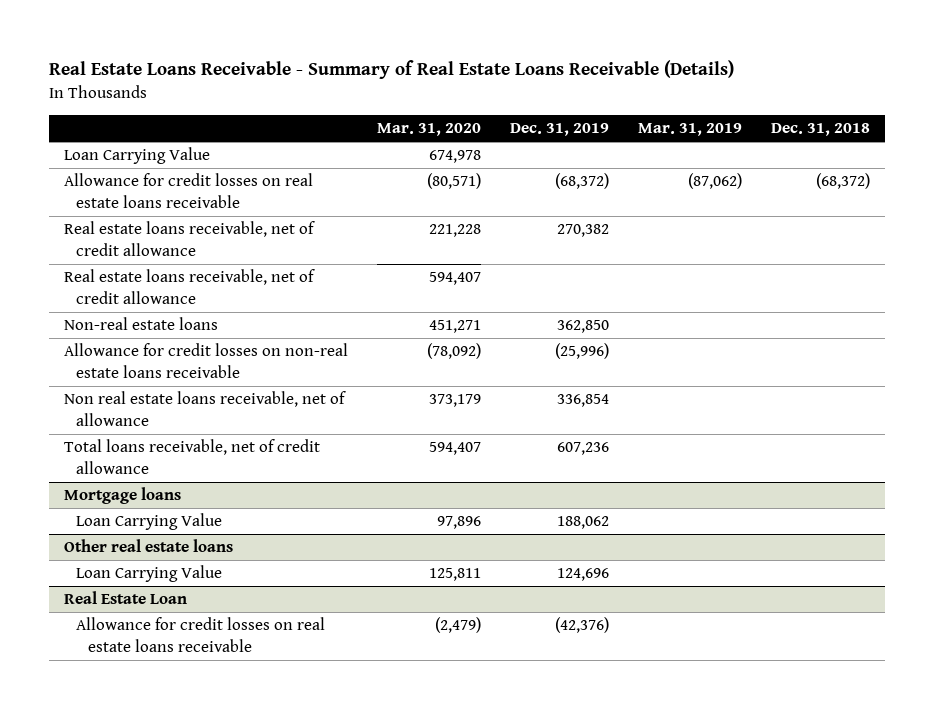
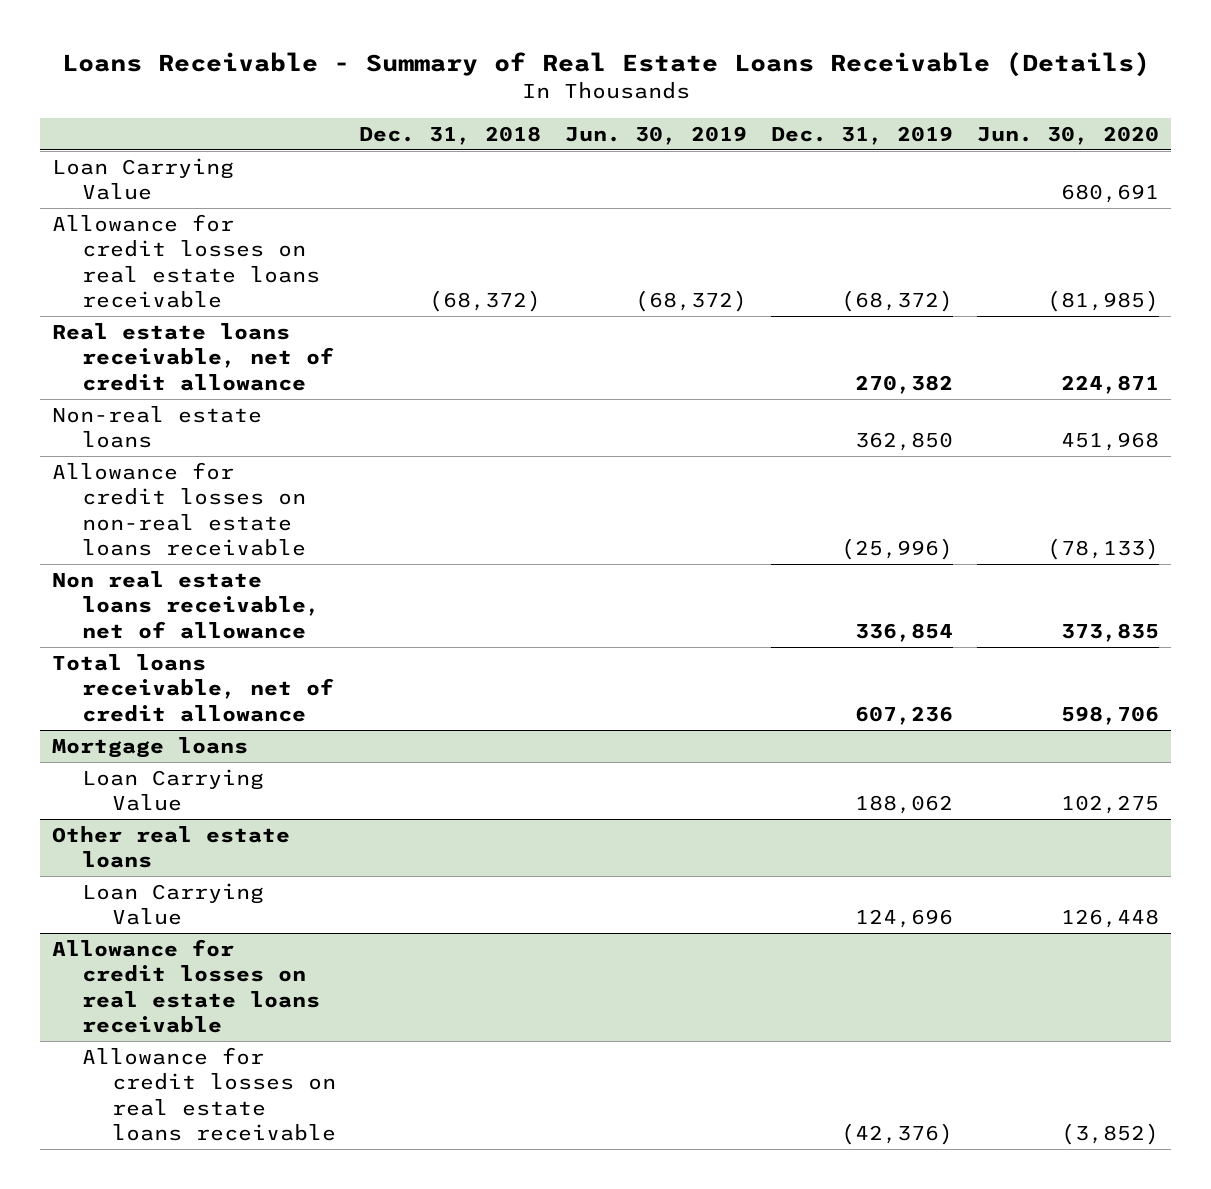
- Real Estate Loans Receivable - Summary of Real Estate Loans Receivable (Details)
+ Loans Receivable - Summary of Real Estate Loans Receivable (Details)
- | Mar. 31, 2020 | Dec. 31, 2019 | Mar. 31, 2019 | Dec. 31, 2018
+ | Dec. 31, 2018 | Jun. 30, 2019 | Dec. 31, 2019 | Jun. 30, 2020
- Real estate loans receivable, net of credit allowance | 594,407 | | |
- Real Estate Loan
+ Allowance for credit losses on real estate loans receivable

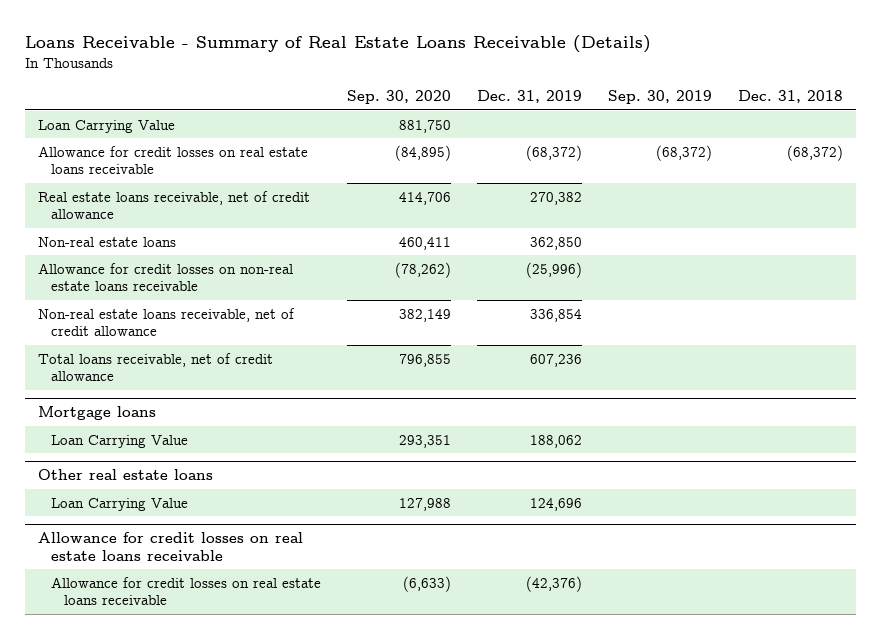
- | Dec. 31, 2018 | Jun. 30, 2019 | Dec. 31, 2019 | Jun. 30, 2020
+ | Sep. 30, 2020 | Dec. 31, 2019 | Sep. 30, 2019 | Dec. 31, 2018
- Non real estate loans receivable, net of allowance | | | 336,854 | 373,835
+ Non-real estate loans receivable, net of credit allowance | 382,149 | 336,854 | |

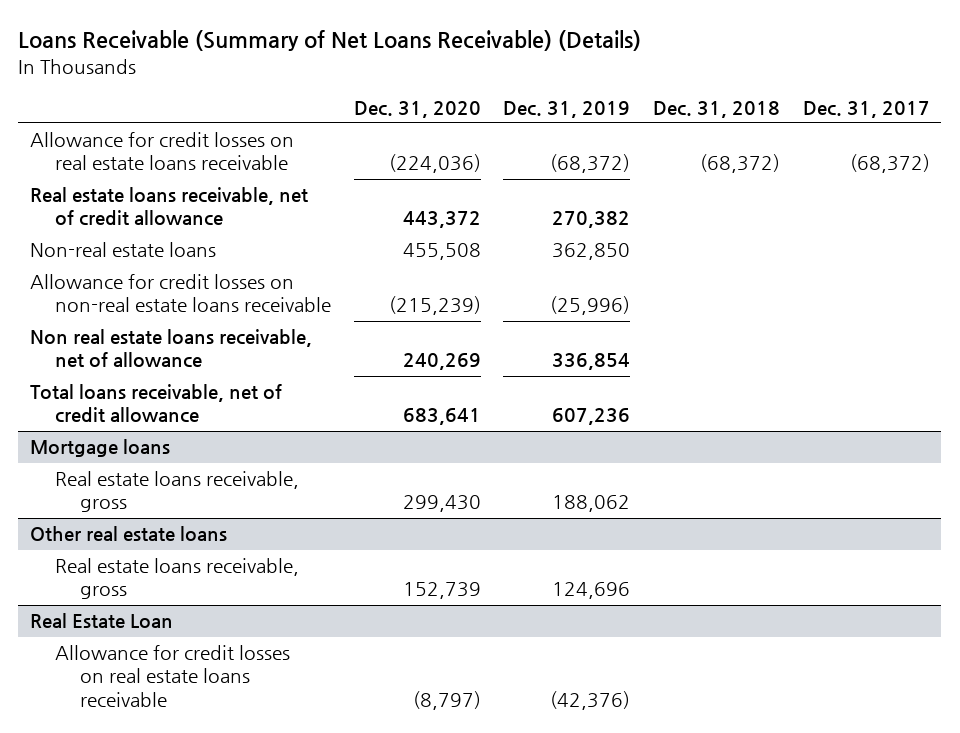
- Loans Receivable - Summary of Real Estate Loans Receivable (Details)
+ Loans Receivable (Summary of Net Loans Receivable) (Details)
- | Sep. 30, 2020 | Dec. 31, 2019 | Sep. 30, 2019 | Dec. 31, 2018
+ | Dec. 31, 2020 | Dec. 31, 2019 | Dec. 31, 2018 | Dec. 31, 2017
- Loan Carrying Value | 881,750 | | |
- Non-real estate loans receivable, net of credit allowance | 382,149 | 336,854 | |
+ Non real estate loans receivable, net of allowance | 240,269 | 336,854 | |
@ Mortgage loans
- Loan Carrying Value | 293,351 | 188,062 | |
+ Real estate loans receivable, gross | 299,430 | 188,062 | |
@ Other real estate loans
- Loan Carrying Value | 127,988 | 124,696 | |
- Allowance for credit losses on real estate loans receivable
@ Other real estate loans
+ Real estate loans receivable, gross | 152,739 | 124,696 | |
+ Real Estate Loan

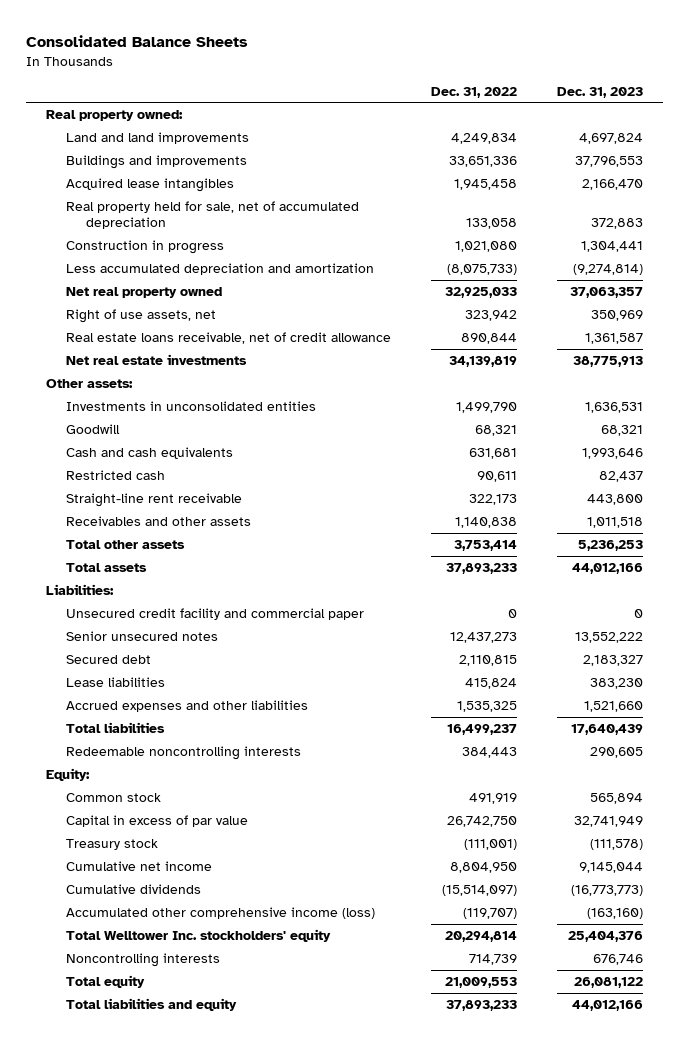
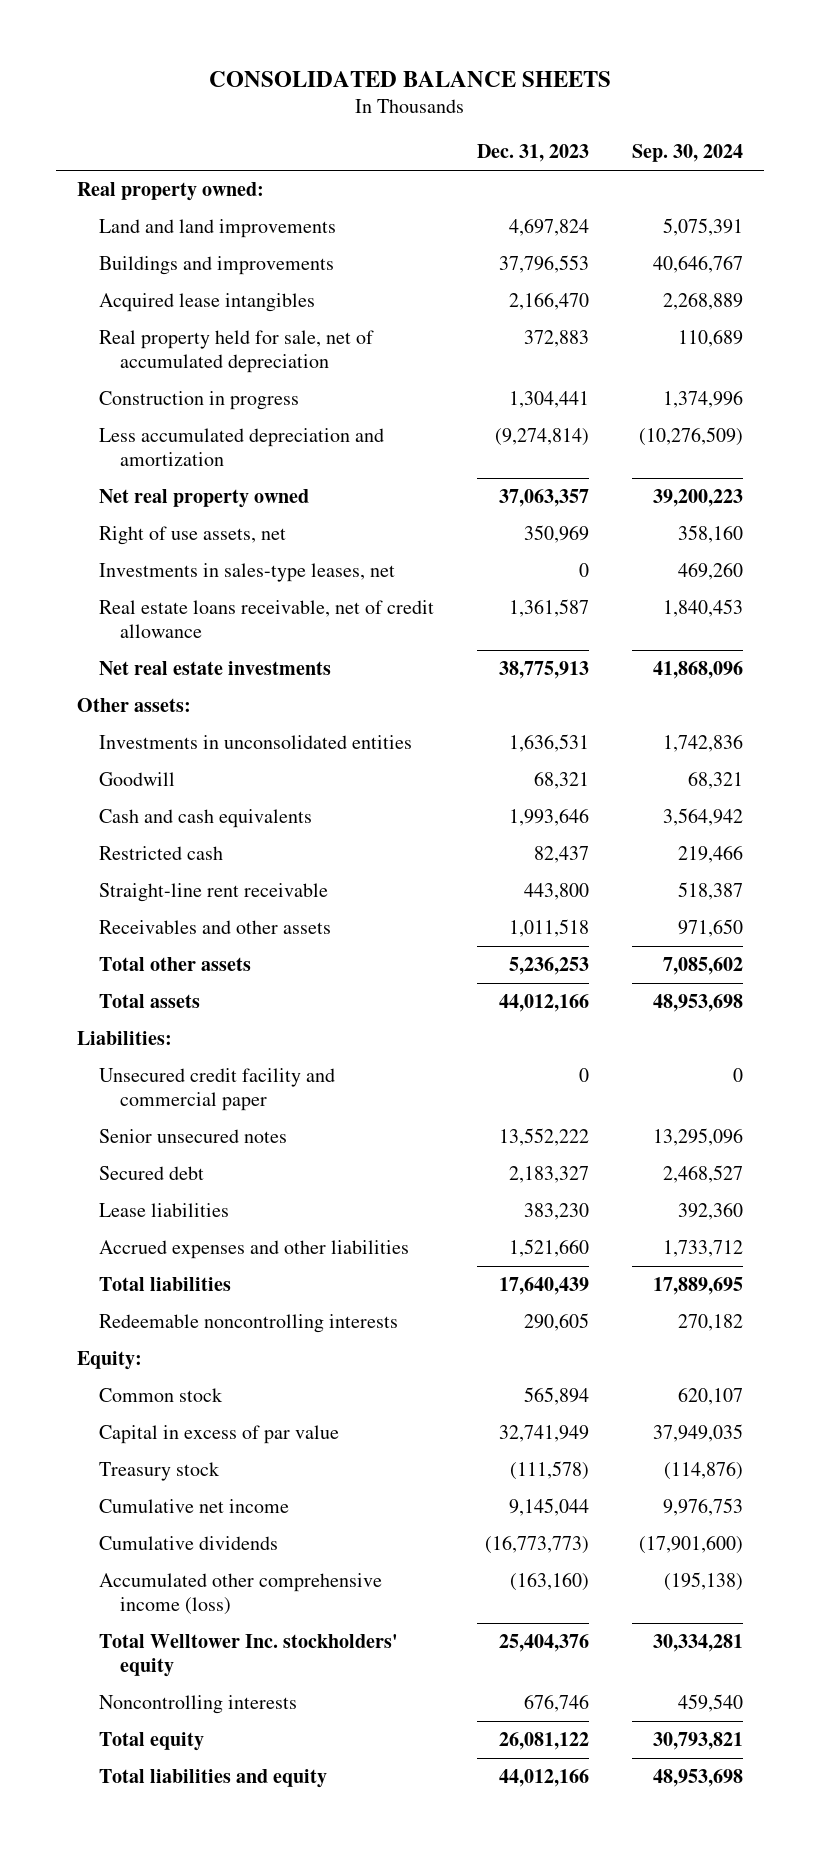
- Consolidated Balance Sheets
+ CONSOLIDATED BALANCE SHEETS
- | Dec. 31, 2022 | Dec. 31, 2023
+ | Dec. 31, 2023 | Sep. 30, 2024
+ Investments in sales-type leases, net | 0 | 469,260

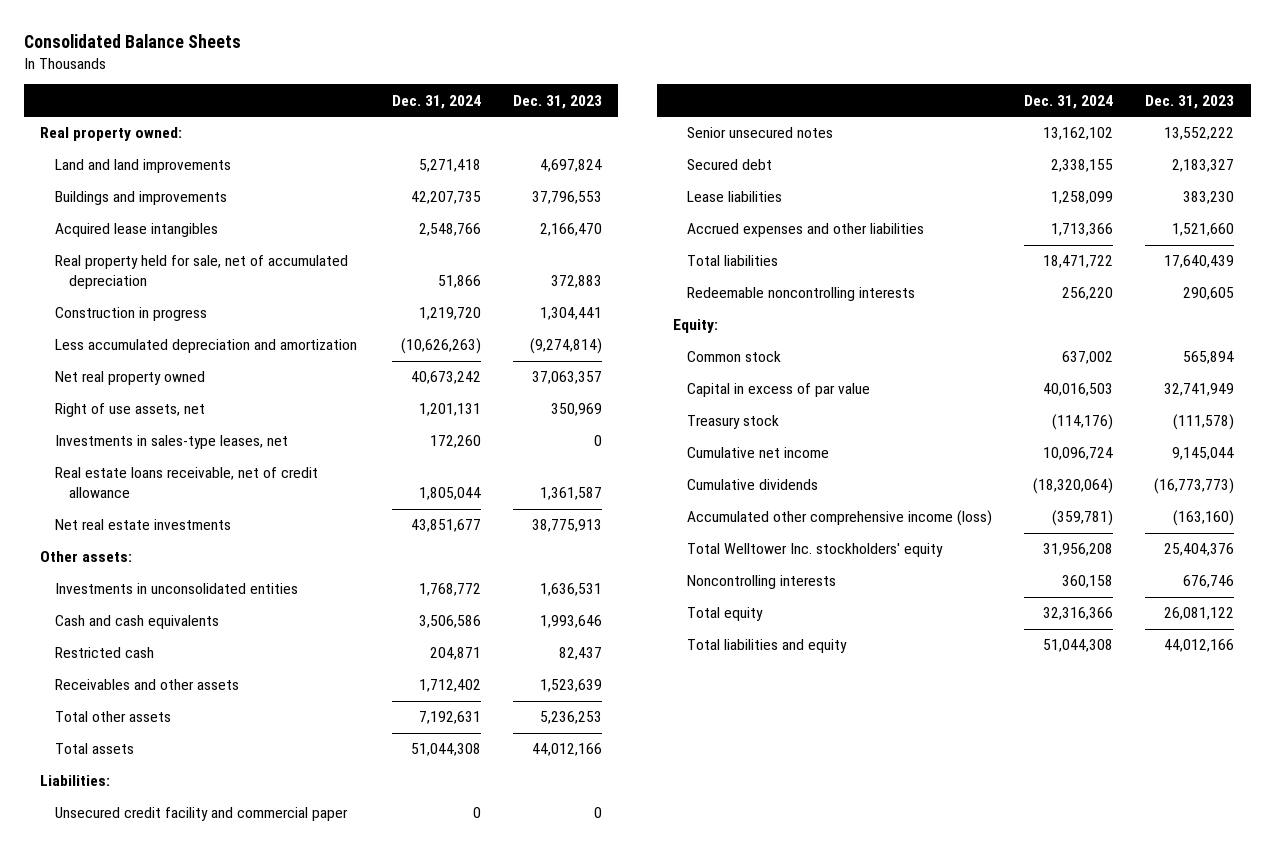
- CONSOLIDATED BALANCE SHEETS
+ Consolidated Balance Sheets
- | Dec. 31, 2023 | Sep. 30, 2024
+ | Dec. 31, 2024 | Dec. 31, 2023
- Goodwill | 68,321 | 68,321
- Straight-line rent receivable | 443,800 | 518,387
- Receivables and other assets | 1,011,518 | 971,650
+ Receivables and other assets | 1,712,402 | 1,523,639

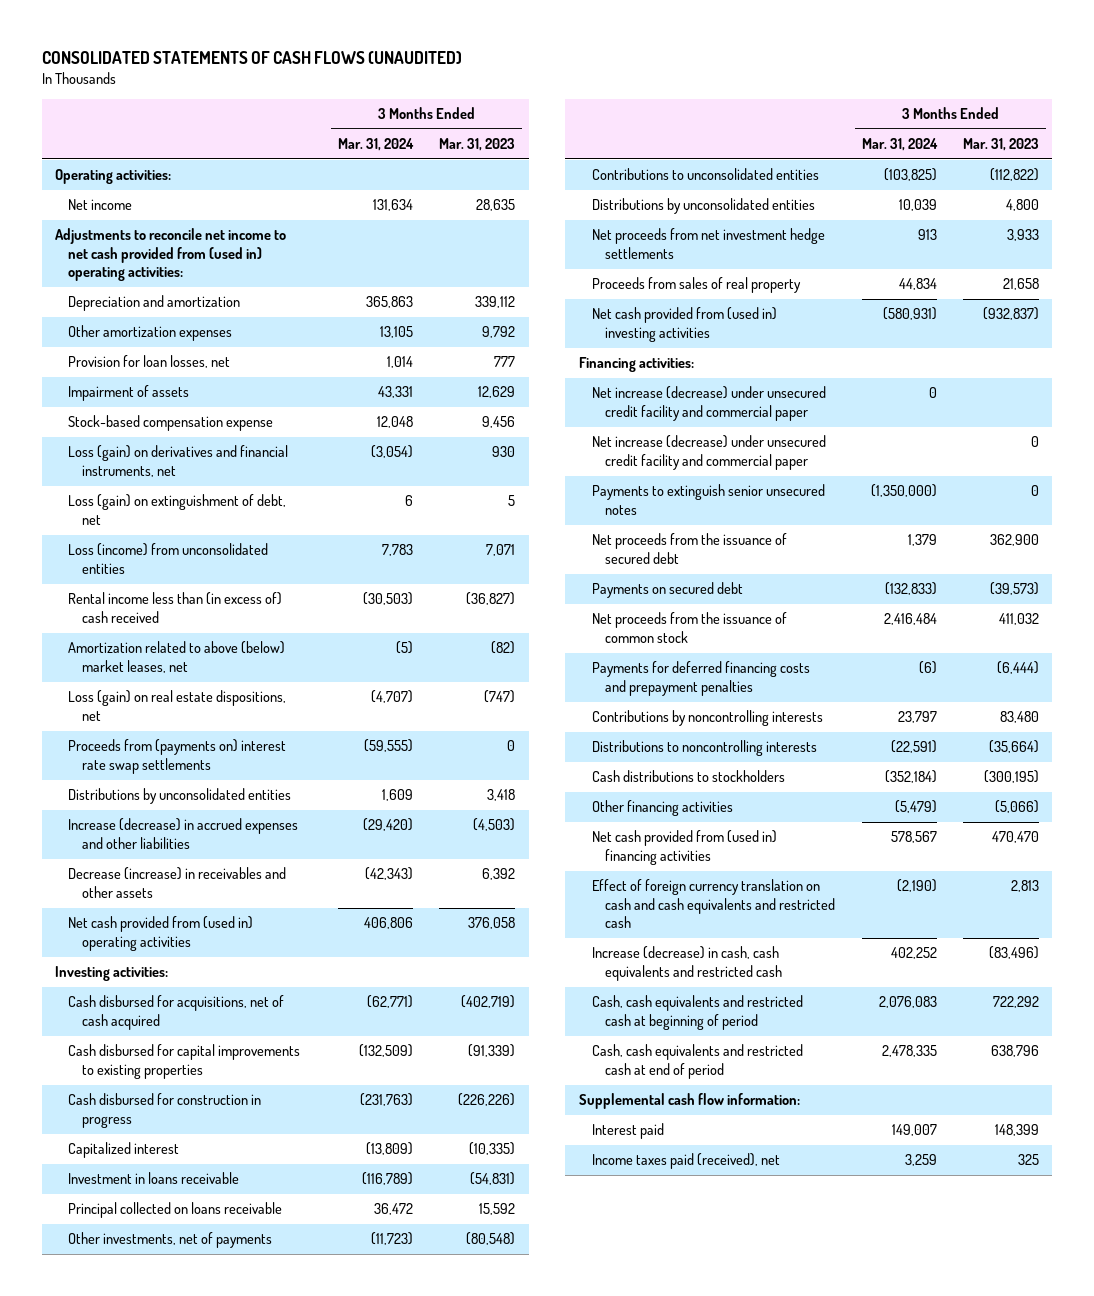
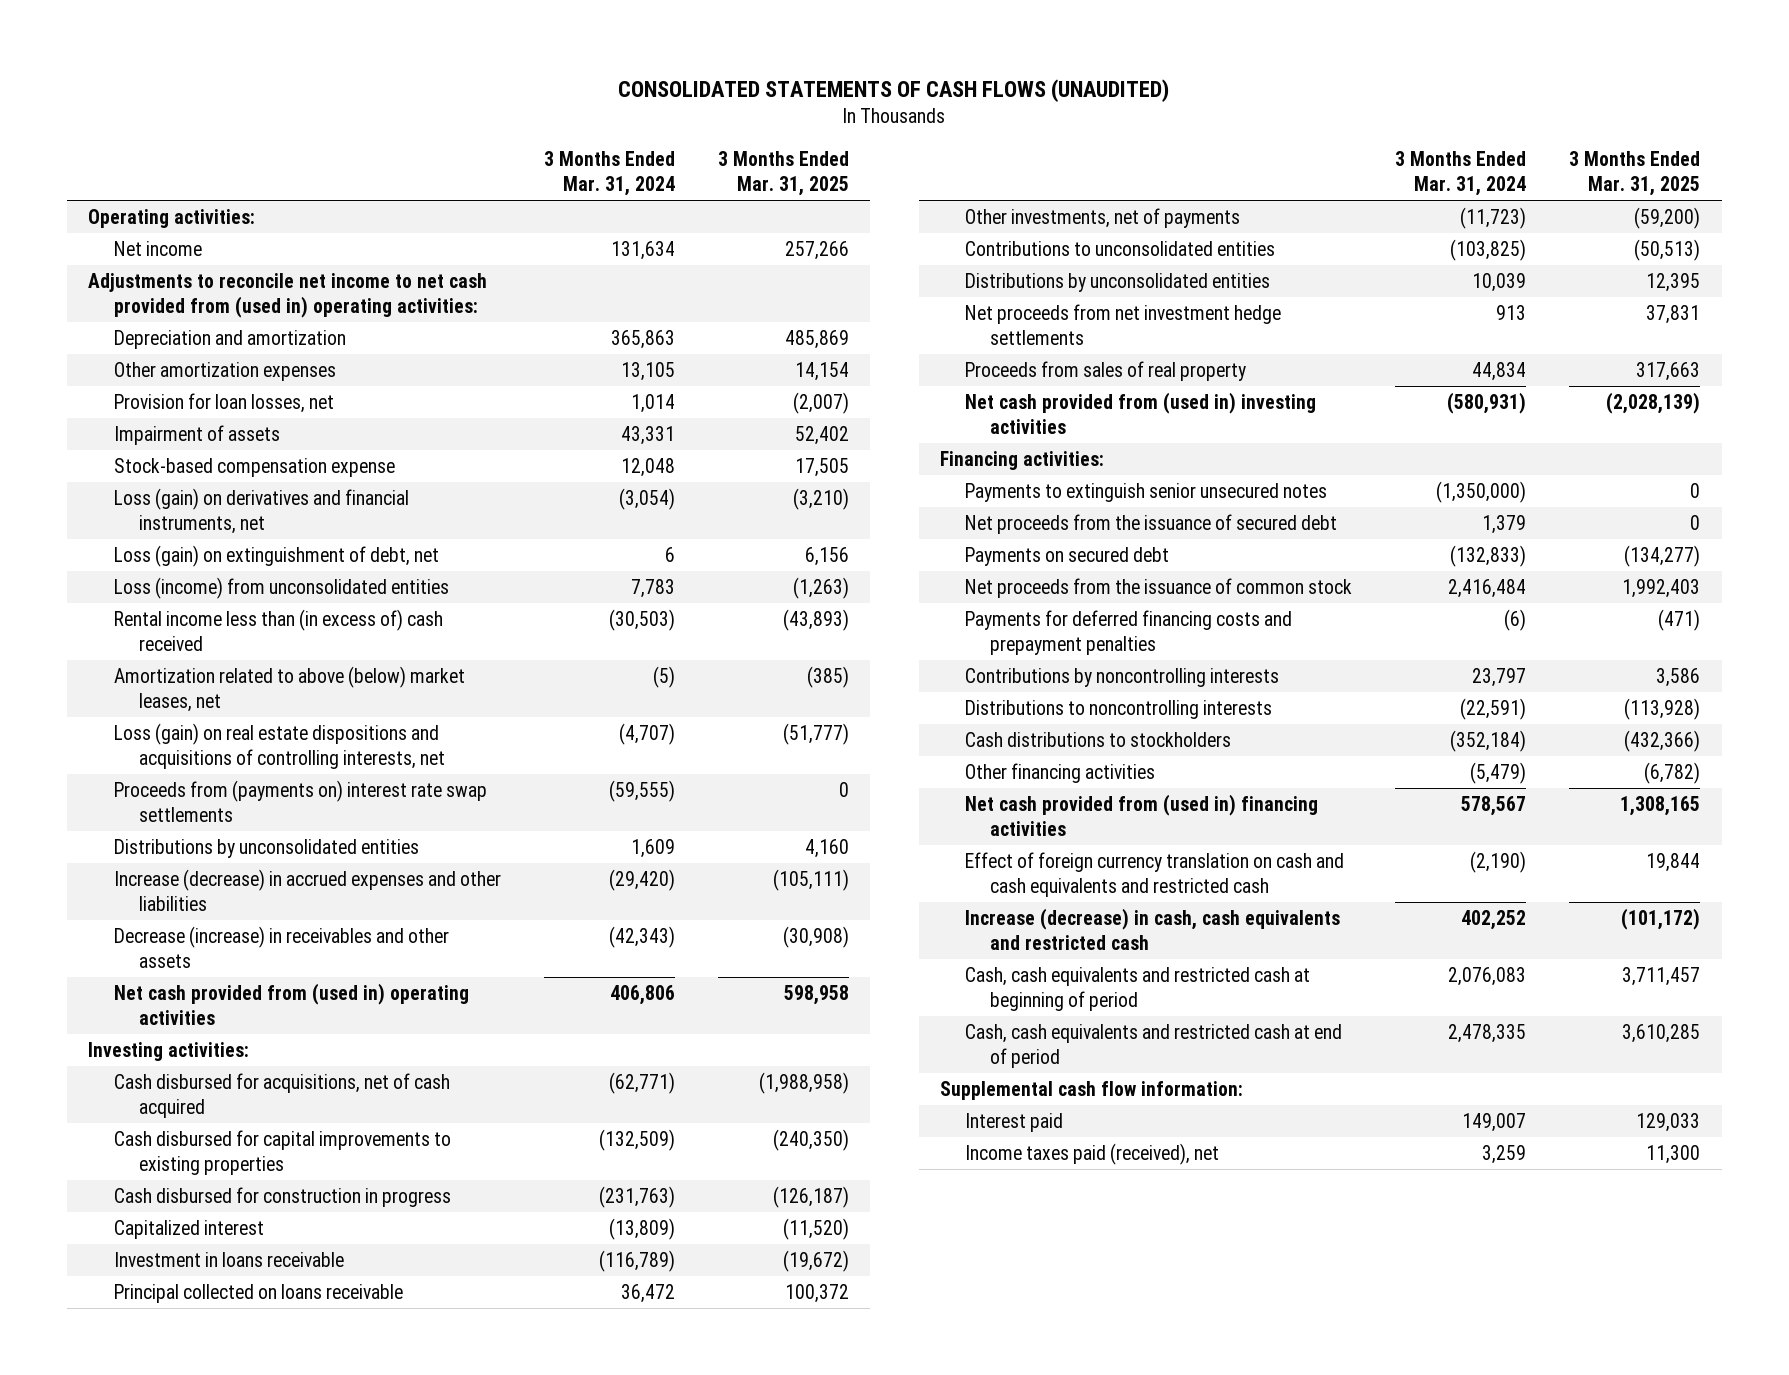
- | 3 Months Ended Mar. 31, 2024 | 3 Months Ended Mar. 31, 2023
+ | 3 Months Ended Mar. 31, 2024 | 3 Months Ended Mar. 31, 2025
- Loss (gain) on real estate dispositions, net | (4,707) | (747)
+ Loss (gain) on real estate dispositions and acquisitions of controlling interests, net | (4,707) | (51,777)
- Net increase (decrease) under unsecured credit facility and commercial paper | 0 |
- Net increase (decrease) under unsecured credit facility and commercial paper | | 0

